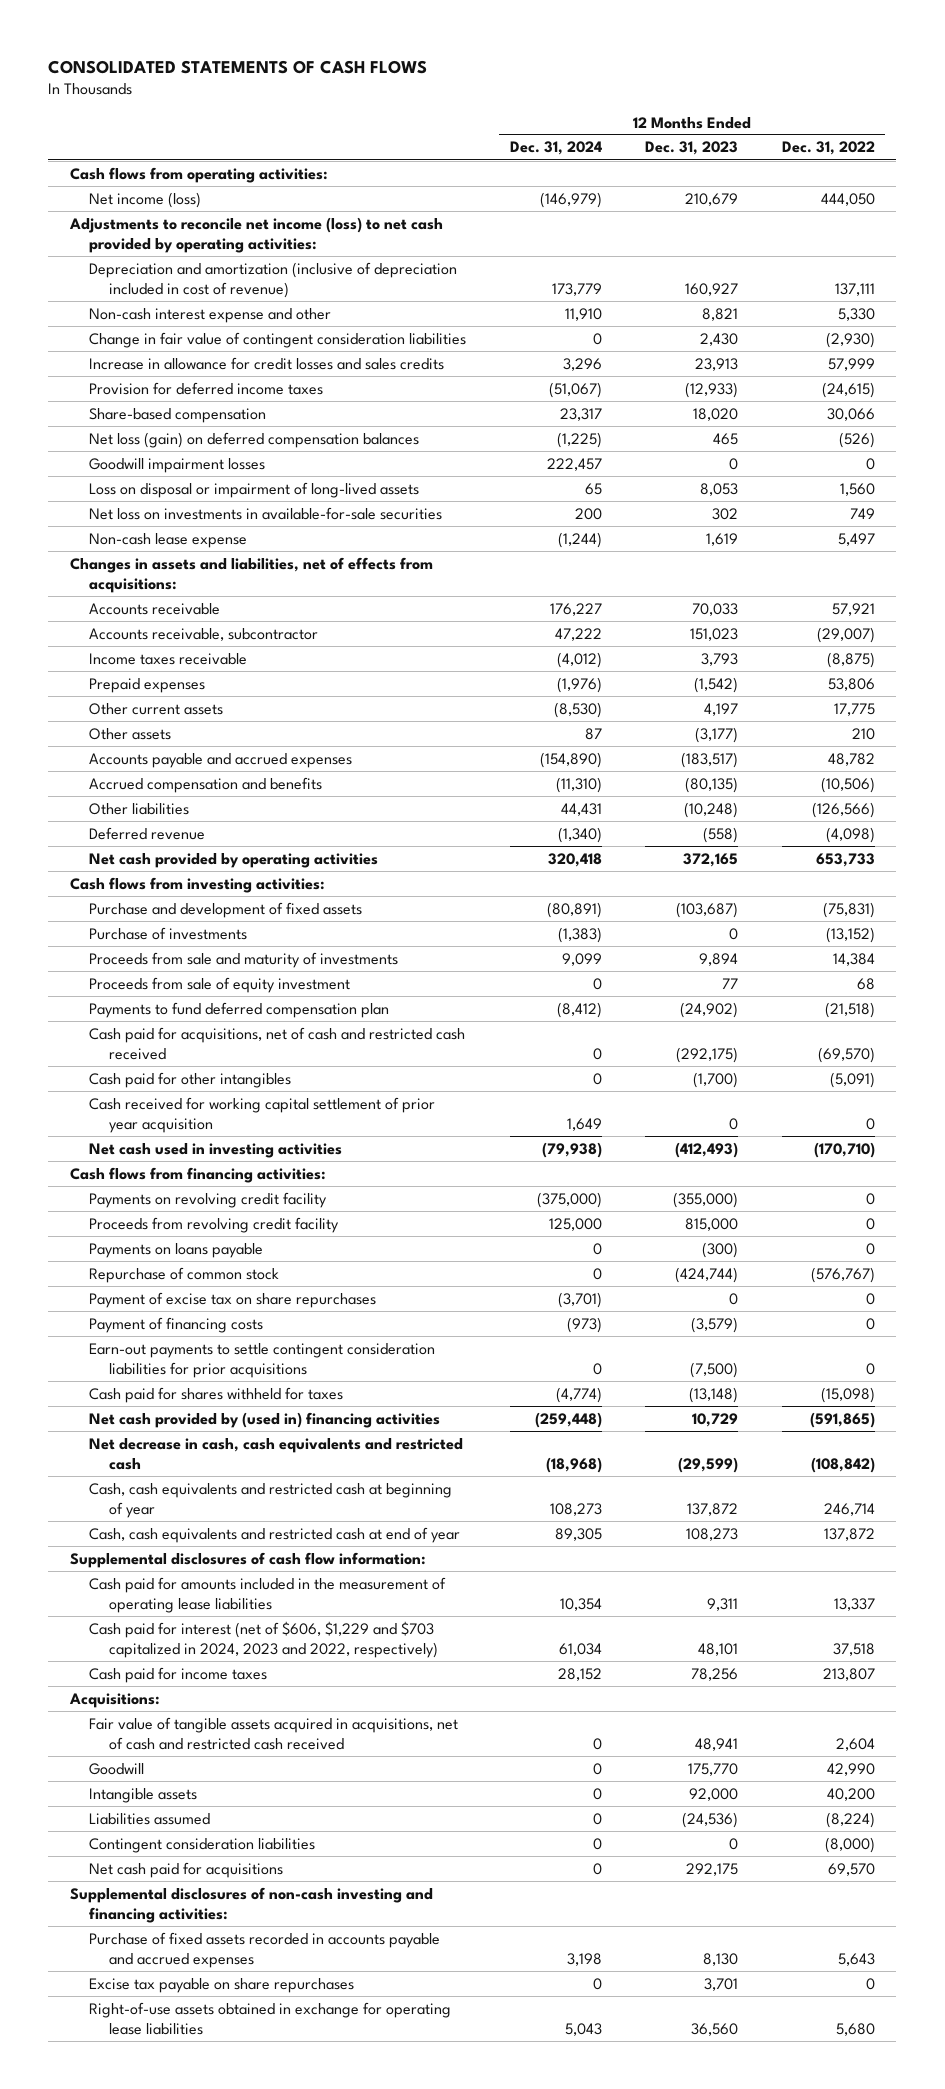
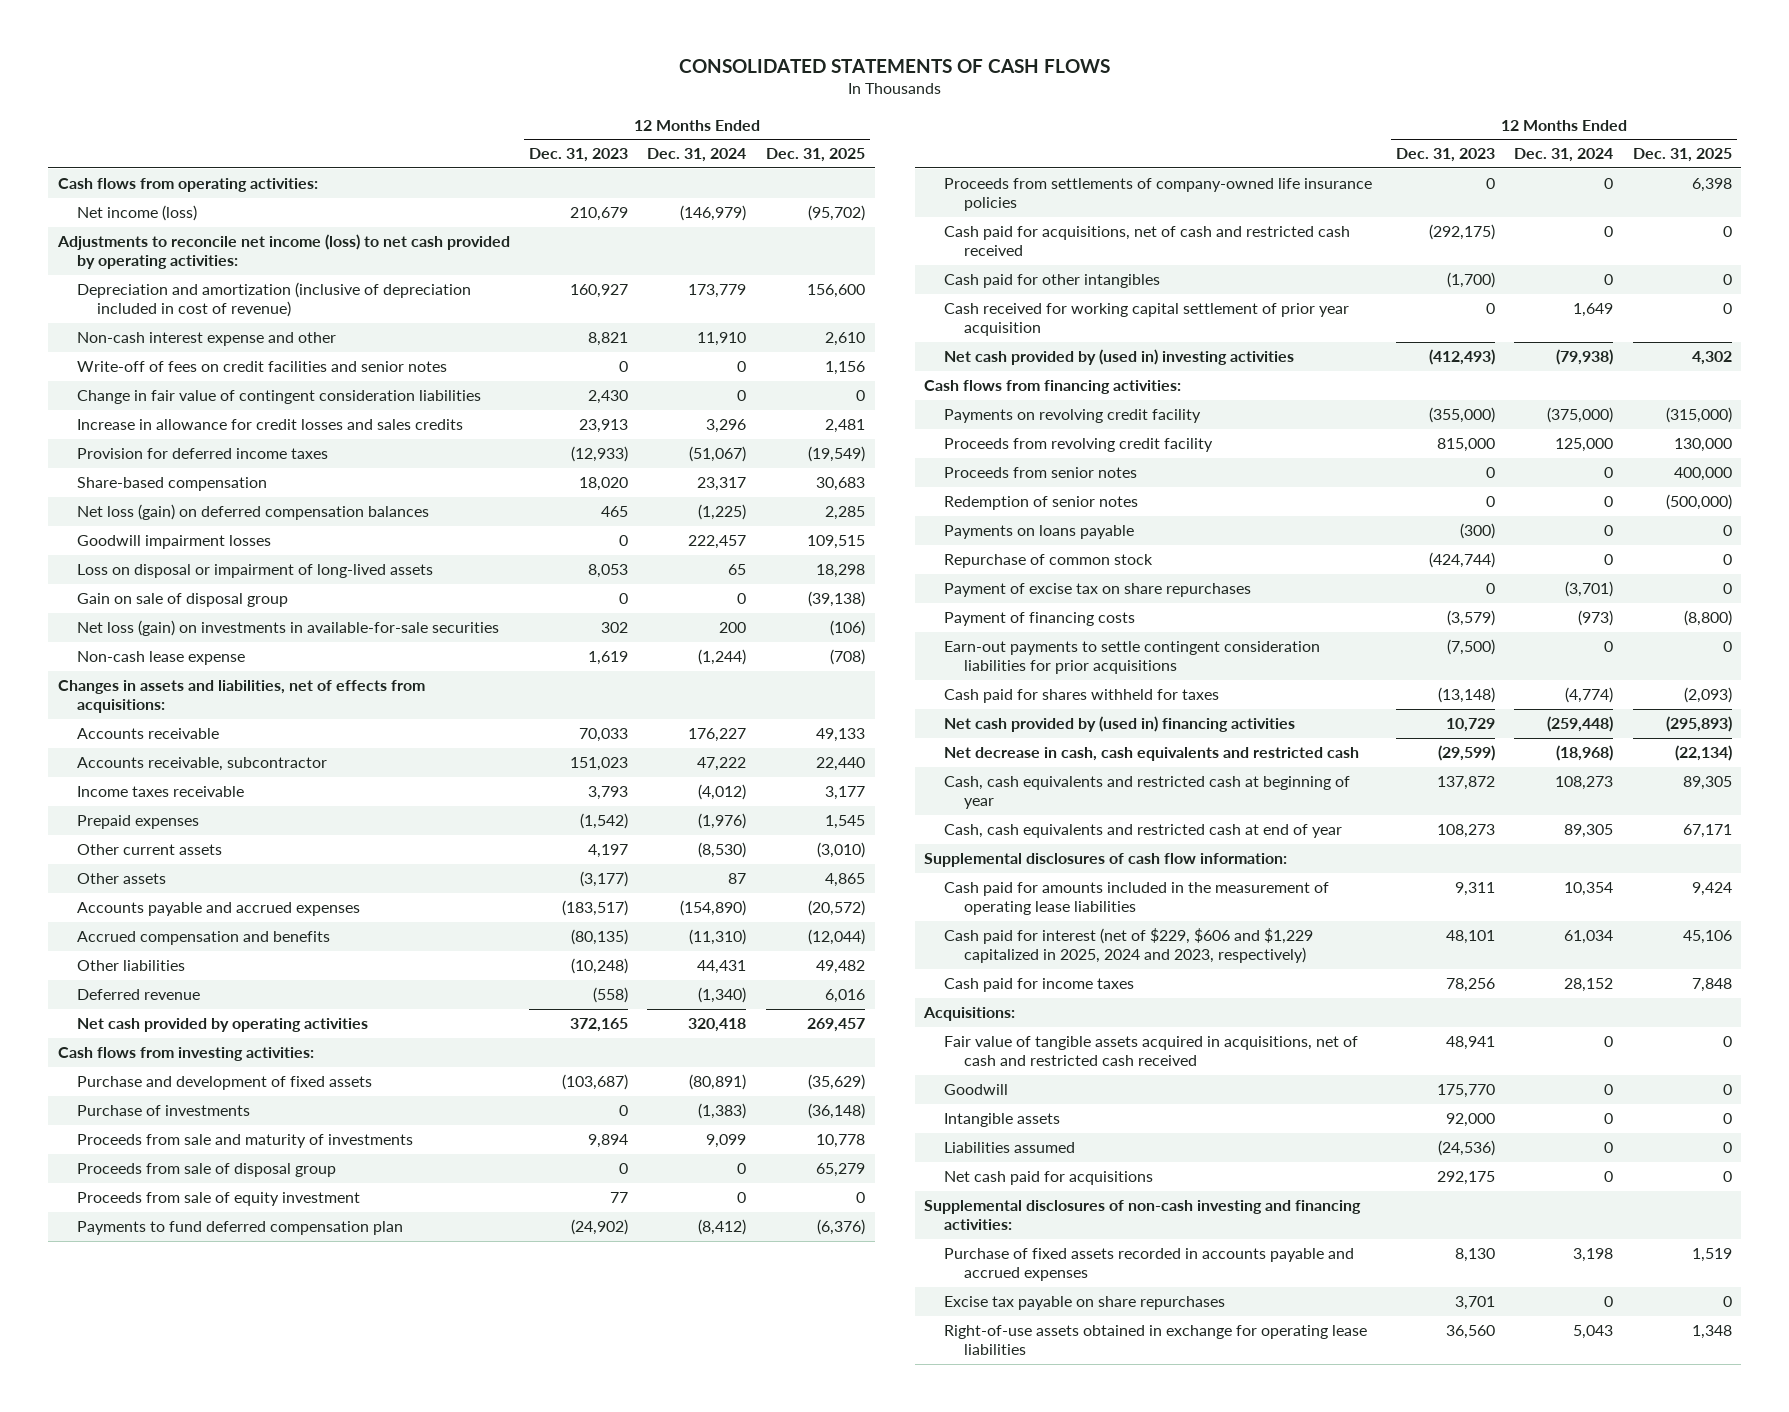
- | 12 Months Ended Dec. 31, 2024 | 12 Months Ended Dec. 31, 2023 | 12 Months Ended Dec. 31, 2022
+ | 12 Months Ended Dec. 31, 2023 | 12 Months Ended Dec. 31, 2024 | 12 Months Ended Dec. 31, 2025
+ Write-off of fees on credit facilities and senior notes | 0 | 0 | 1,156
- Net loss on investments in available-for-sale securities | 200 | 302 | 749
+ Gain on sale of disposal group | 0 | 0 | (39,138)
+ Net loss (gain) on investments in available-for-sale securities | 302 | 200 | (106)
+ Proceeds from sale of disposal group | 0 | 0 | 65,279
+ Proceeds from settlements of company-owned life insurance policies | 0 | 0 | 6,398
- Net cash used in investing activities | (79,938) | (412,493) | (170,710)
+ Net cash provided by (used in) investing activities | (412,493) | (79,938) | 4,302
+ Proceeds from senior notes | 0 | 0 | 400,000
+ Redemption of senior notes | 0 | 0 | (500,000)
- Cash paid for interest (net of $606, $1,229 and $703 capitalized in 2024, 2023 and 2022, respectively) | 61,034 | 48,101 | 37,518
+ Cash paid for interest (net of $229, $606 and $1,229 capitalized in 2025, 2024 and 2023, respectively) | 48,101 | 61,034 | 45,106
- Contingent consideration liabilities | 0 | 0 | (8,000)

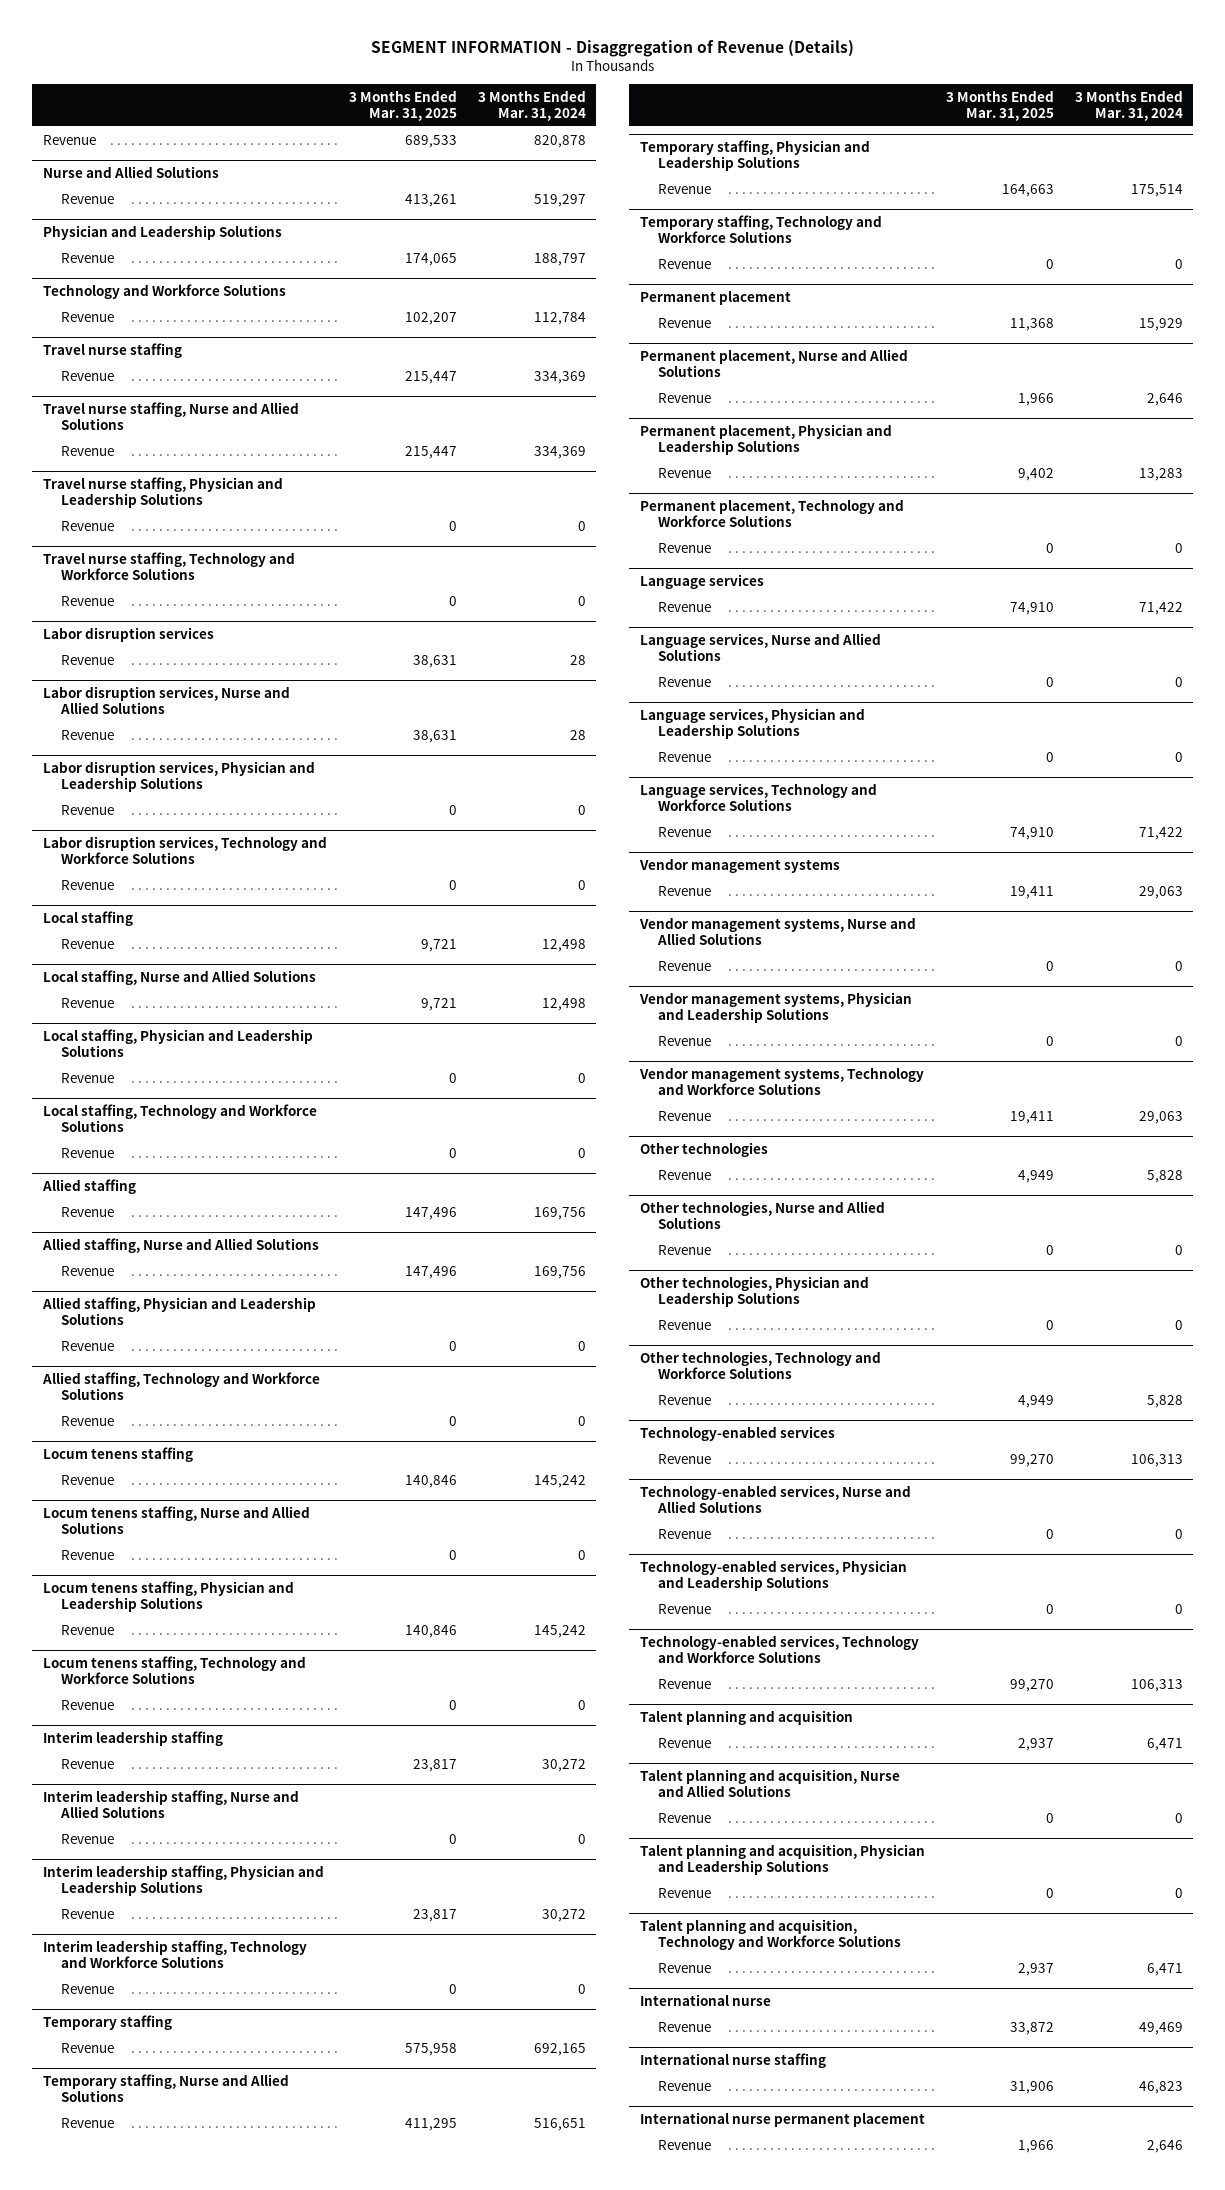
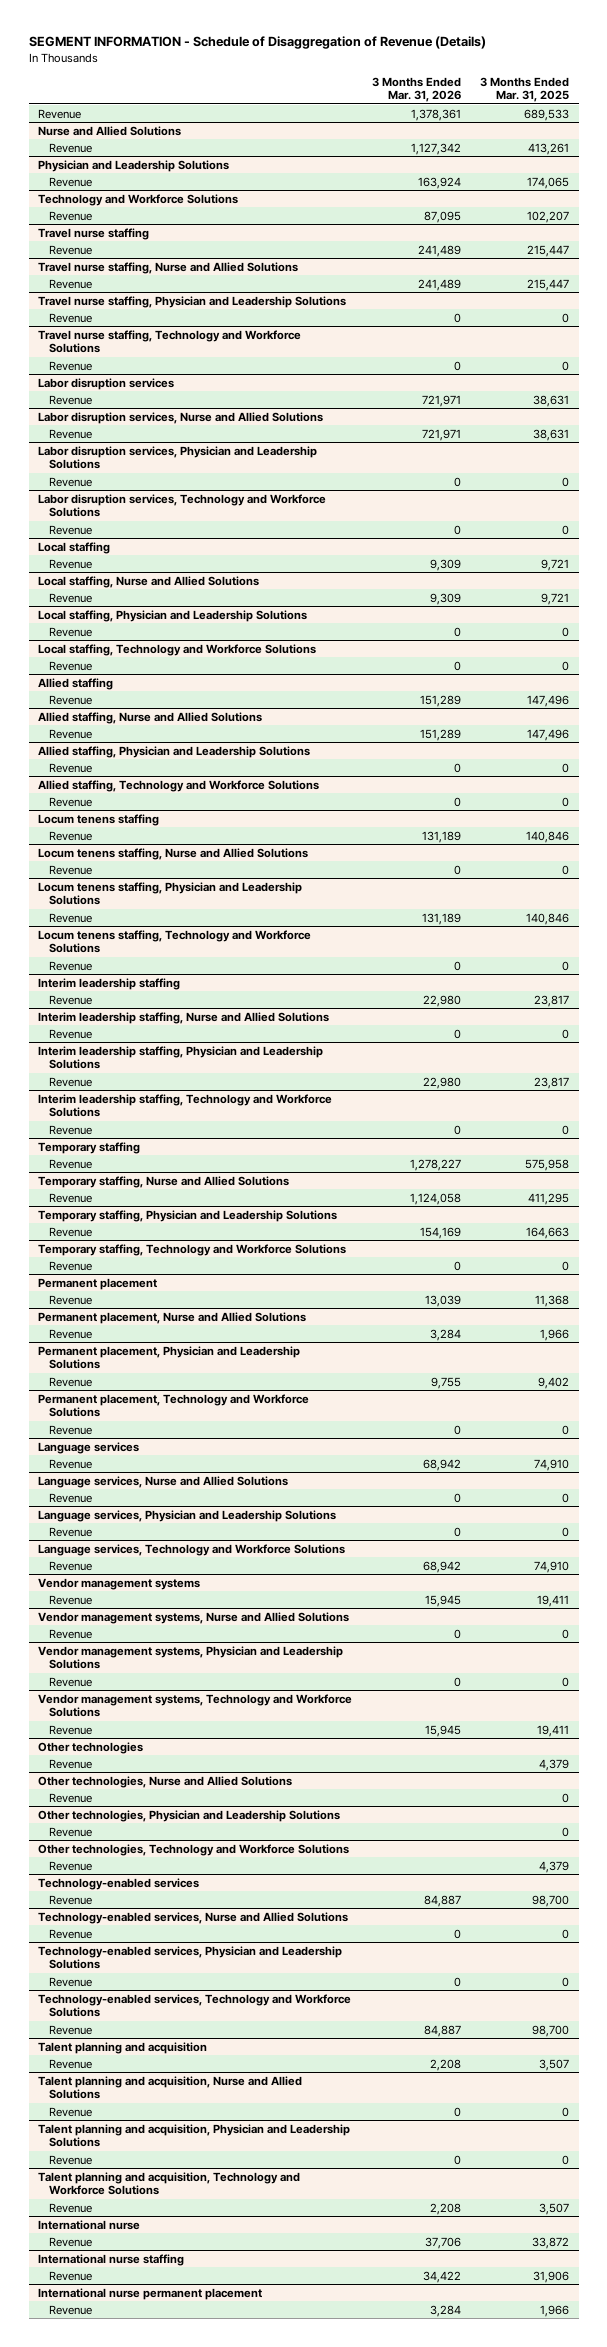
- SEGMENT INFORMATION - Disaggregation of Revenue (Details)
+ SEGMENT INFORMATION - Schedule of Disaggregation of Revenue (Details)
- | 3 Months Ended Mar. 31, 2025 | 3 Months Ended Mar. 31, 2024
+ | 3 Months Ended Mar. 31, 2026 | 3 Months Ended Mar. 31, 2025
@ Other technologies
- Revenue | 4,949 | 5,828
+ Revenue | | 4,379
@ Other technologies, Technology and Workforce Solutions
- Revenue | 4,949 | 5,828
+ Revenue | | 4,379
@ Technology-enabled services
- Revenue | 99,270 | 106,313
+ Revenue | 84,887 | 98,700
@ Technology-enabled services, Technology and Workforce Solutions
- Revenue | 99,270 | 106,313
+ Revenue | 84,887 | 98,700
@ Talent planning and acquisition
- Revenue | 2,937 | 6,471
+ Revenue | 2,208 | 3,507
@ Talent planning and acquisition, Technology and Workforce Solutions
- Revenue | 2,937 | 6,471
+ Revenue | 2,208 | 3,507

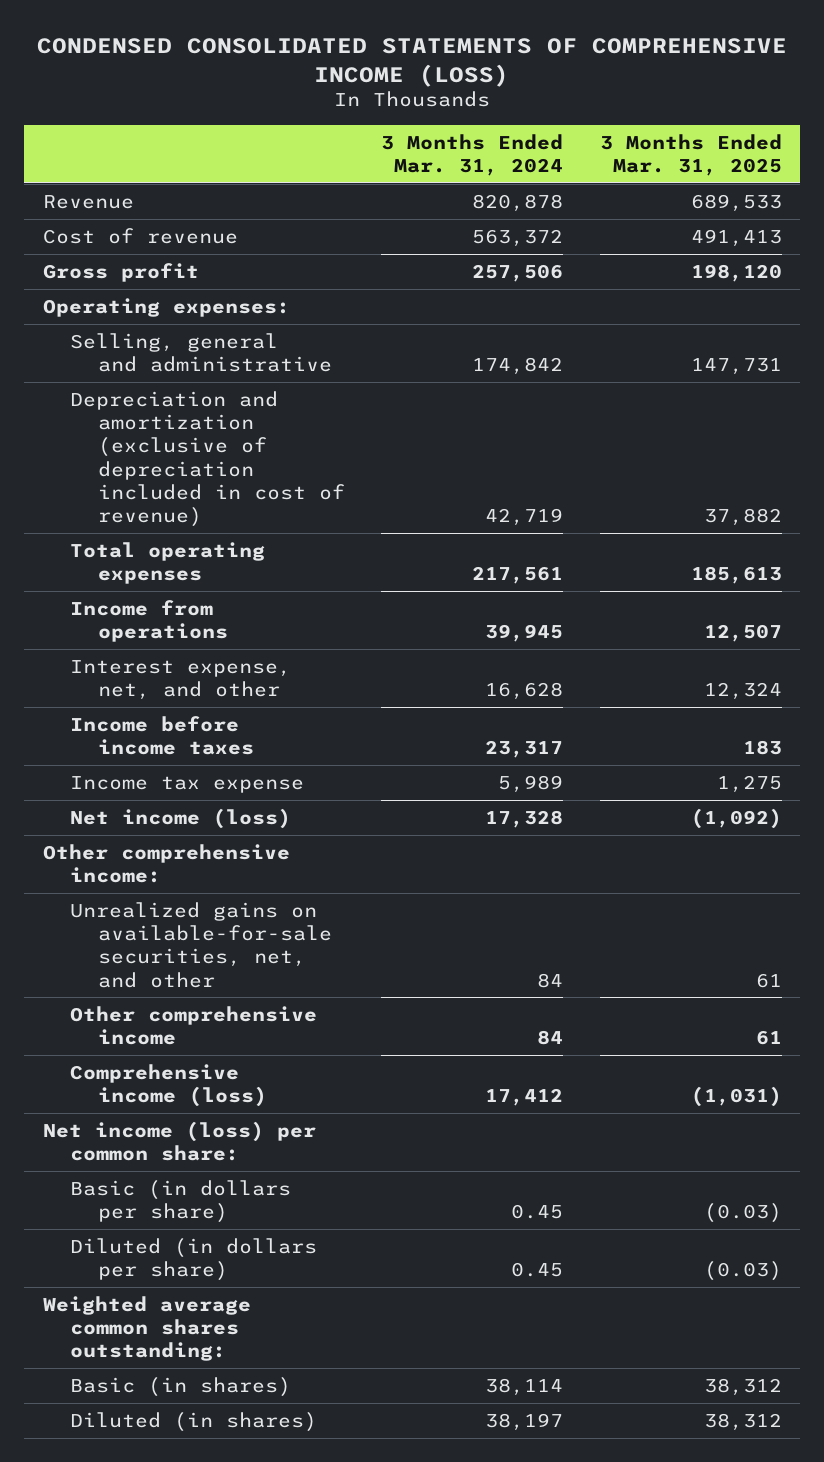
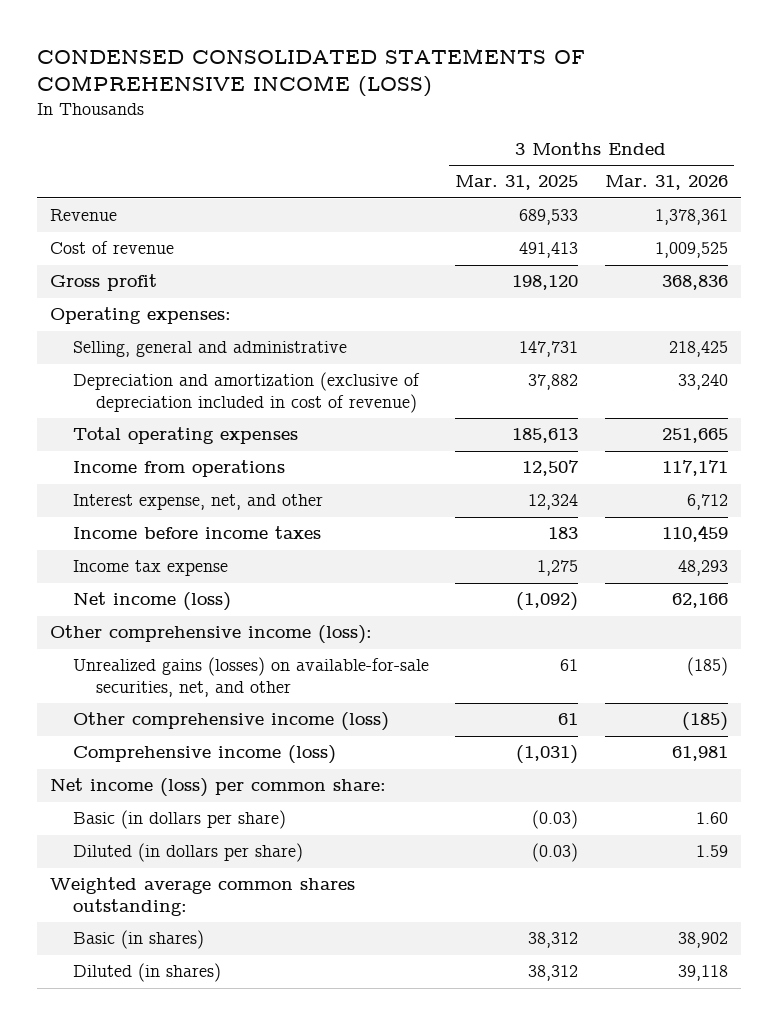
- | 3 Months Ended Mar. 31, 2024 | 3 Months Ended Mar. 31, 2025
+ | 3 Months Ended Mar. 31, 2025 | 3 Months Ended Mar. 31, 2026
- Other comprehensive income:
- Unrealized gains on available-for-sale securities, net, and other | 84 | 61
- Other comprehensive income | 84 | 61
+ Other comprehensive income (loss):
+ Unrealized gains (losses) on available-for-sale securities, net, and other | 61 | (185)
+ Other comprehensive income (loss) | 61 | (185)

